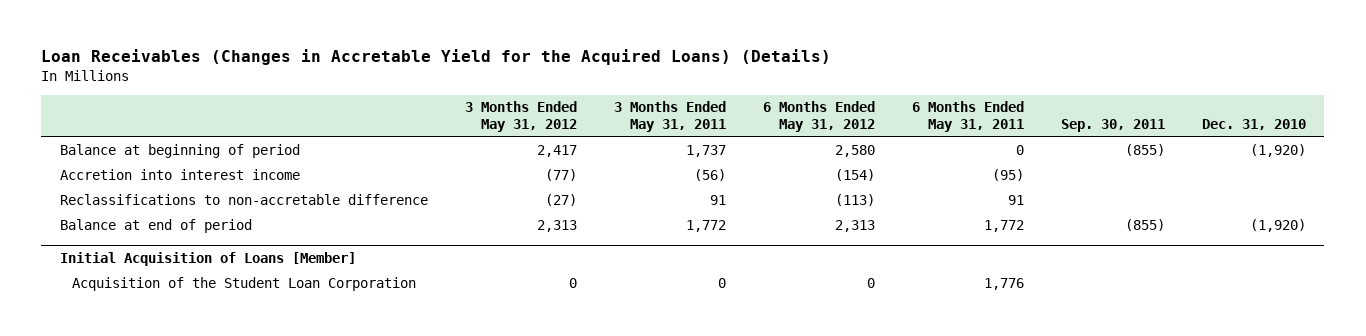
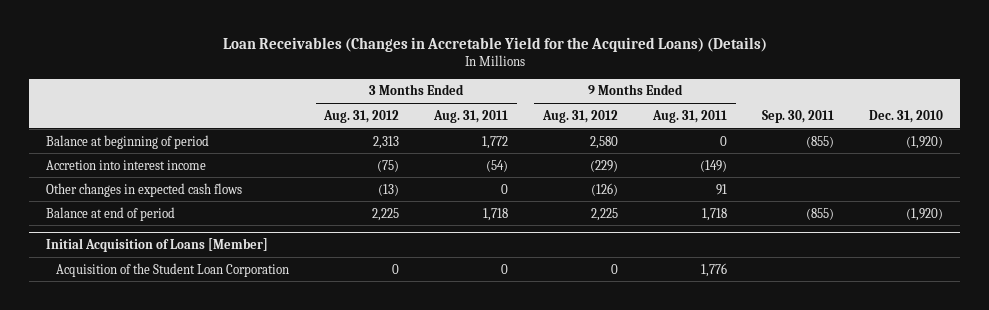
- | 3 Months Ended May 31, 2012 | 3 Months Ended May 31, 2011 | 6 Months Ended May 31, 2012 | 6 Months Ended May 31, 2011 | Sep. 30, 2011 | Dec. 31, 2010
+ | 3 Months Ended Aug. 31, 2012 | 3 Months Ended Aug. 31, 2011 | 9 Months Ended Aug. 31, 2012 | 9 Months Ended Aug. 31, 2011 | Sep. 30, 2011 | Dec. 31, 2010
- Reclassifications to non-accretable difference | (27) | 91 | (113) | 91 | |
+ Other changes in expected cash flows | (13) | 0 | (126) | 91 | |

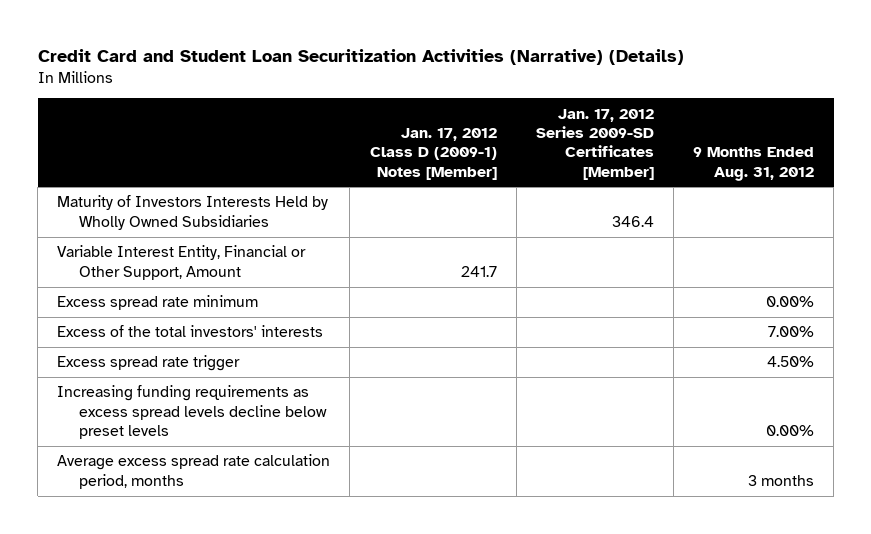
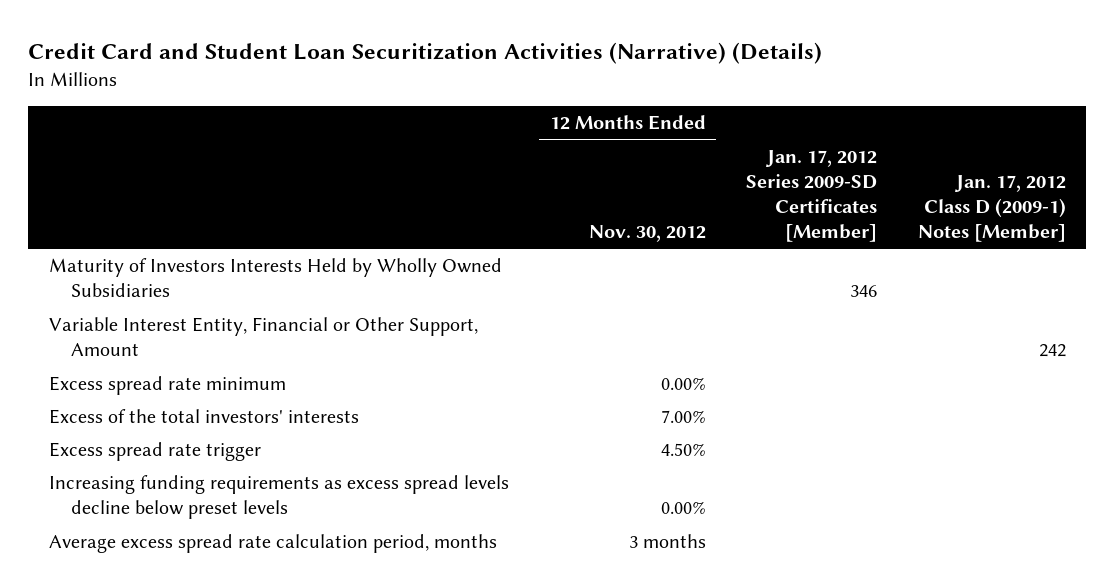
- | Jan. 17, 2012 Class D (2009-1) Notes [Member] | Jan. 17, 2012 Series 2009-SD Certificates [Member] | 9 Months Ended Aug. 31, 2012
+ | 12 Months Ended Nov. 30, 2012 | Jan. 17, 2012 Series 2009-SD Certificates [Member] | Jan. 17, 2012 Class D (2009-1) Notes [Member]
- Maturity of Investors Interests Held by Wholly Owned Subsidiaries | | 346.4 |
- Variable Interest Entity, Financial or Other Support, Amount | 241.7 | |
+ Maturity of Investors Interests Held by Wholly Owned Subsidiaries | | 346 |
+ Variable Interest Entity, Financial or Other Support, Amount | | | 242

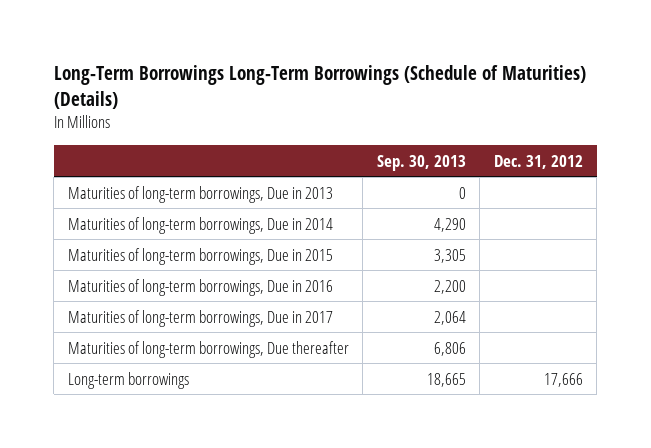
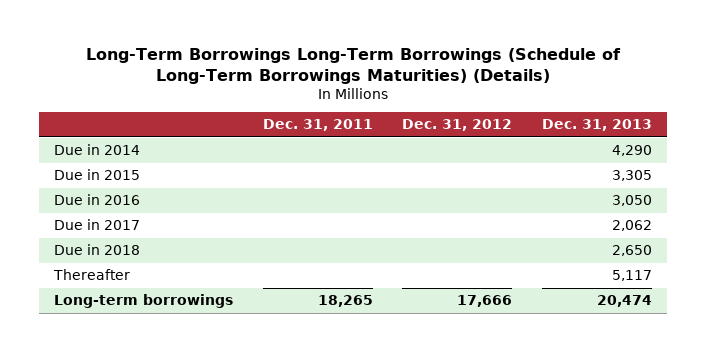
- Long-Term Borrowings Long-Term Borrowings (Schedule of Maturities) (Details)
+ Long-Term Borrowings Long-Term Borrowings (Schedule of Long-Term Borrowings Maturities) (Details)
- | Sep. 30, 2013 | Dec. 31, 2012
+ | Dec. 31, 2011 | Dec. 31, 2012 | Dec. 31, 2013
- Maturities of long-term borrowings, Due in 2013 | 0 |
- Maturities of long-term borrowings, Due in 2014 | 4,290 |
- Maturities of long-term borrowings, Due in 2015 | 3,305 |
- Maturities of long-term borrowings, Due in 2016 | 2,200 |
- Maturities of long-term borrowings, Due in 2017 | 2,064 |
- Maturities of long-term borrowings, Due thereafter | 6,806 |
+ Due in 2014 | | | 4,290
+ Due in 2015 | | | 3,305
+ Due in 2016 | | | 3,050
+ Due in 2017 | | | 2,062
+ Due in 2018 | | | 2,650
+ Thereafter | | | 5,117

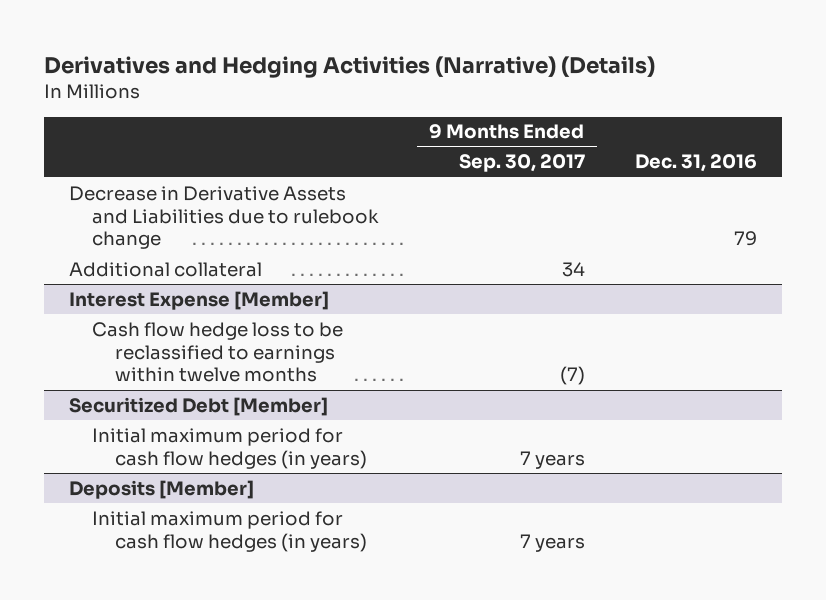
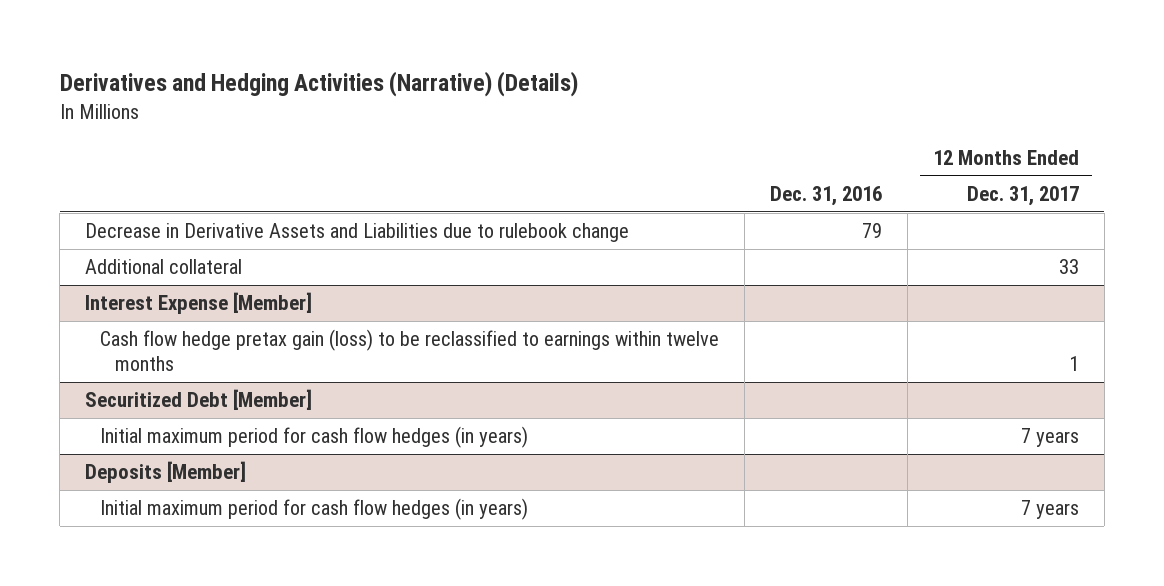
- | 9 Months Ended Sep. 30, 2017 | Dec. 31, 2016
+ | Dec. 31, 2016 | 12 Months Ended Dec. 31, 2017
@ Interest Expense [Member]
- Cash flow hedge loss to be reclassified to earnings within twelve months | (7) |
+ Cash flow hedge pretax gain (loss) to be reclassified to earnings within twelve months | | 1

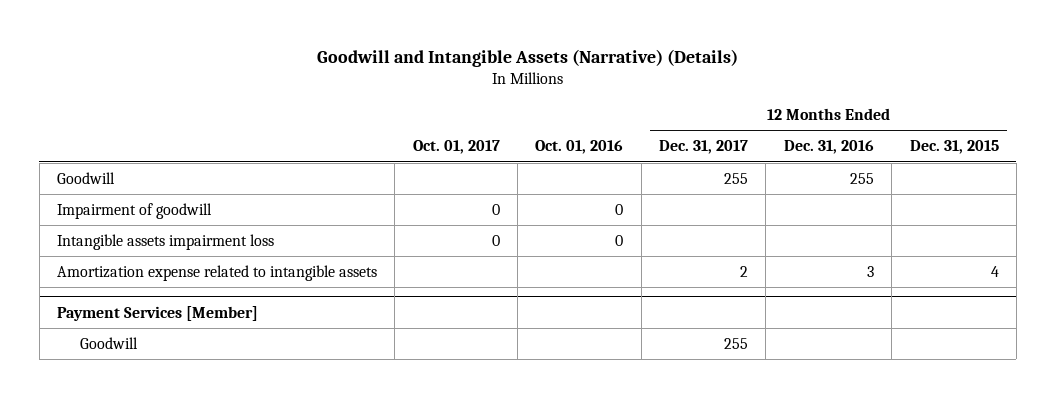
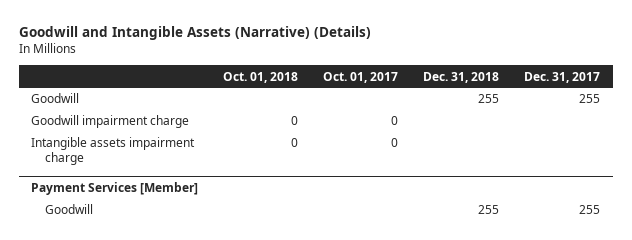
- | Oct. 01, 2017 | Oct. 01, 2016 | 12 Months Ended Dec. 31, 2017 | 12 Months Ended Dec. 31, 2016 | 12 Months Ended Dec. 31, 2015
+ | Oct. 01, 2018 | Oct. 01, 2017 | Dec. 31, 2018 | Dec. 31, 2017
- Impairment of goodwill | 0 | 0 | | |
- Intangible assets impairment loss | 0 | 0 | | |
- Amortization expense related to intangible assets | | | 2 | 3 | 4
+ Goodwill impairment charge | 0 | 0 | |
+ Intangible assets impairment charge | 0 | 0 | |

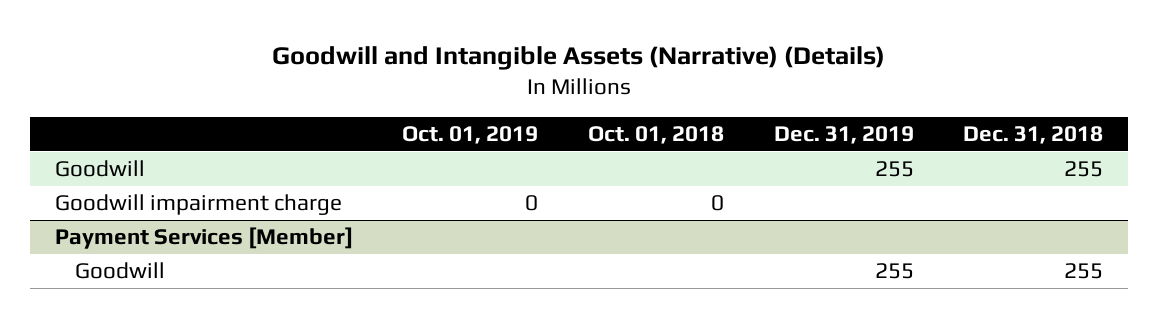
- | Oct. 01, 2018 | Oct. 01, 2017 | Dec. 31, 2018 | Dec. 31, 2017
+ | Oct. 01, 2019 | Oct. 01, 2018 | Dec. 31, 2019 | Dec. 31, 2018
- Intangible assets impairment charge | 0 | 0 | |

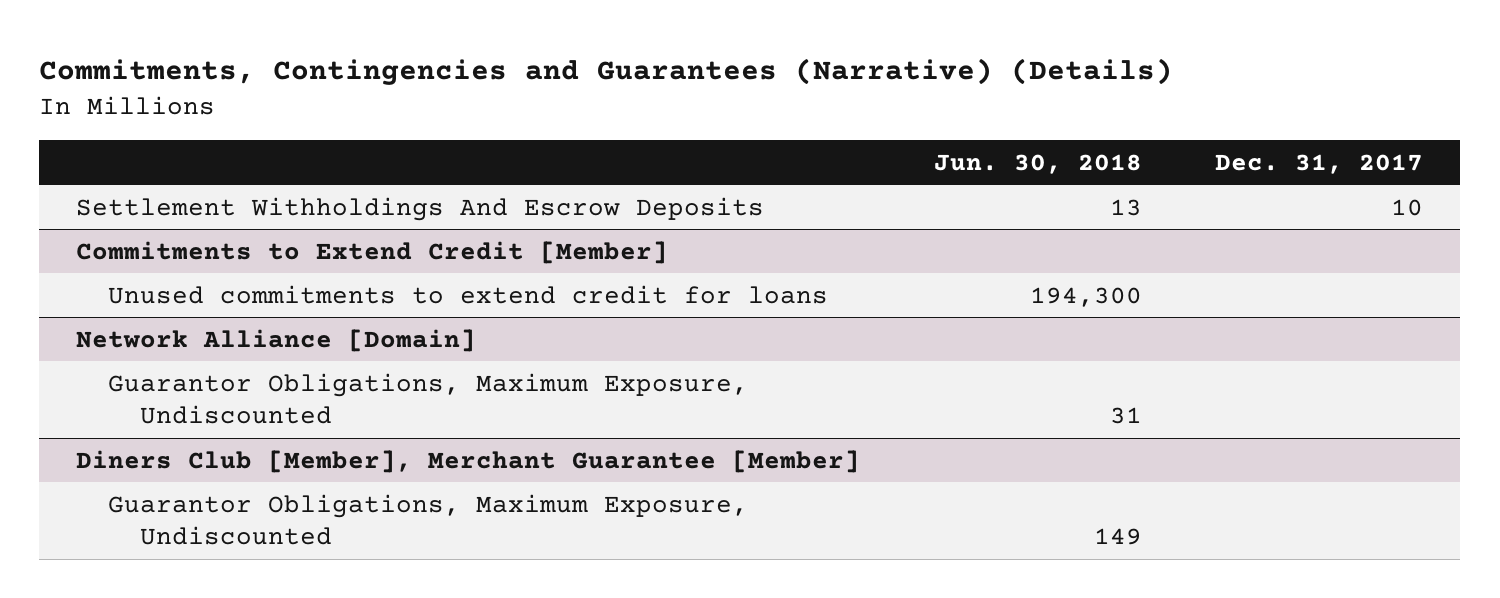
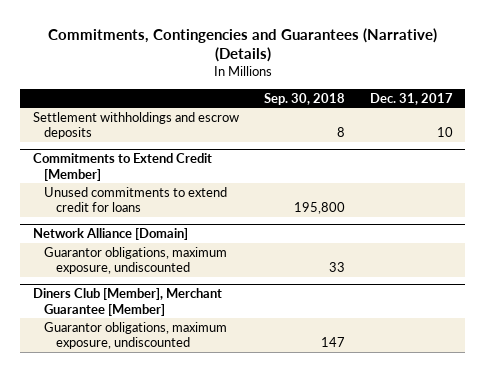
- | Jun. 30, 2018 | Dec. 31, 2017
+ | Sep. 30, 2018 | Dec. 31, 2017
- Settlement Withholdings And Escrow Deposits | 13 | 10
+ Settlement withholdings and escrow deposits | 8 | 10
@ Network Alliance [Domain]
- Guarantor Obligations, Maximum Exposure, Undiscounted | 31 |
+ Guarantor obligations, maximum exposure, undiscounted | 33 |
@ Diners Club [Member], Merchant Guarantee [Member]
- Guarantor Obligations, Maximum Exposure, Undiscounted | 149 |
+ Guarantor obligations, maximum exposure, undiscounted | 147 |

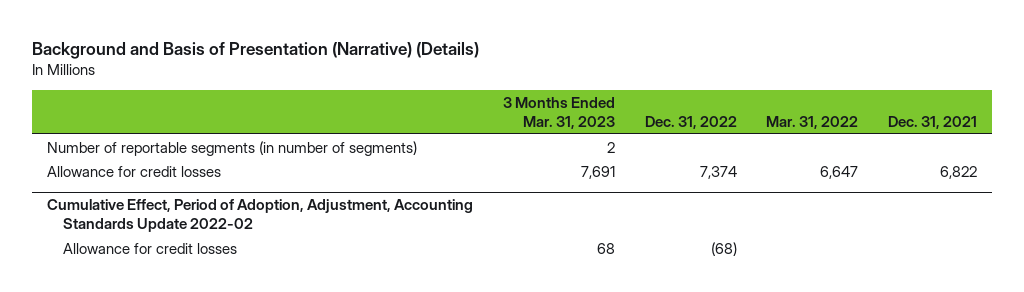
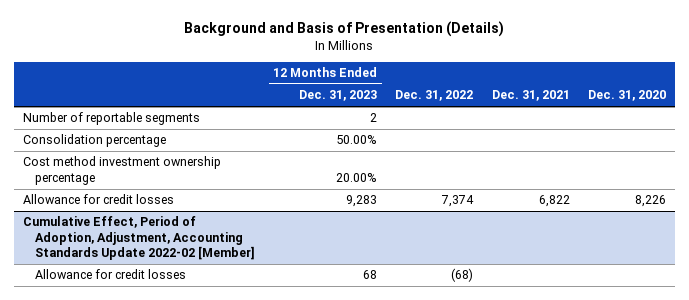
- Background and Basis of Presentation (Narrative) (Details)
+ Background and Basis of Presentation (Details)
- | 3 Months Ended Mar. 31, 2023 | Dec. 31, 2022 | Mar. 31, 2022 | Dec. 31, 2021
+ | 12 Months Ended Dec. 31, 2023 | Dec. 31, 2022 | Dec. 31, 2021 | Dec. 31, 2020
- Number of reportable segments (in number of segments) | 2 | | |
+ Number of reportable segments | 2 | | |
+ Consolidation percentage | 50.00% | | |
+ Cost method investment ownership percentage | 20.00% | | |
- Cumulative Effect, Period of Adoption, Adjustment, Accounting Standards Update 2022-02
+ Cumulative Effect, Period of Adoption, Adjustment, Accounting Standards Update 2022-02 [Member]

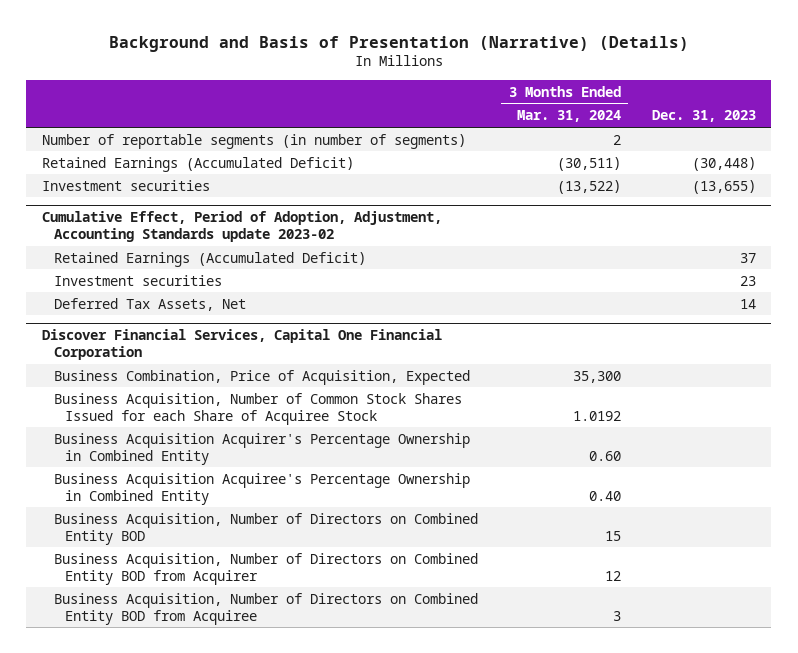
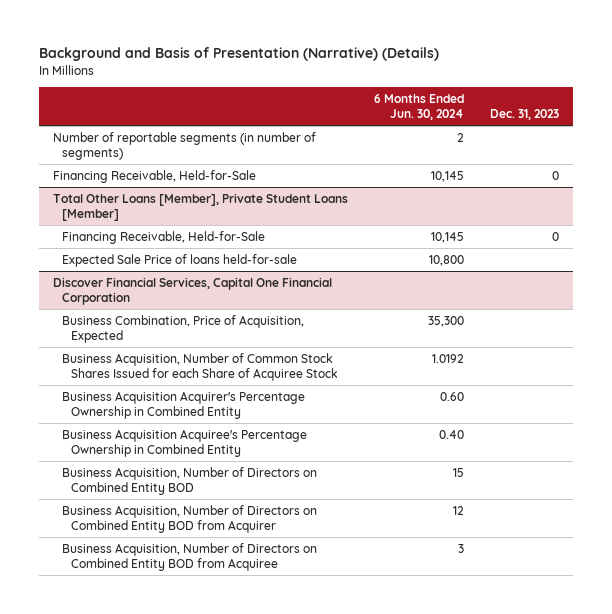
- | 3 Months Ended Mar. 31, 2024 | Dec. 31, 2023
+ | 6 Months Ended Jun. 30, 2024 | Dec. 31, 2023
- Retained Earnings (Accumulated Deficit) | (30,511) | (30,448)
- Investment securities | (13,522) | (13,655)
- Cumulative Effect, Period of Adoption, Adjustment, Accounting Standards update 2023-02
- Retained Earnings (Accumulated Deficit) | | 37
- Investment securities | | 23
- Deferred Tax Assets, Net | | 14
+ Financing Receivable, Held-for-Sale | 10,145 | 0
+ Total Other Loans [Member], Private Student Loans [Member]
+ Financing Receivable, Held-for-Sale | 10,145 | 0
+ Expected Sale Price of loans held-for-sale | 10,800 |

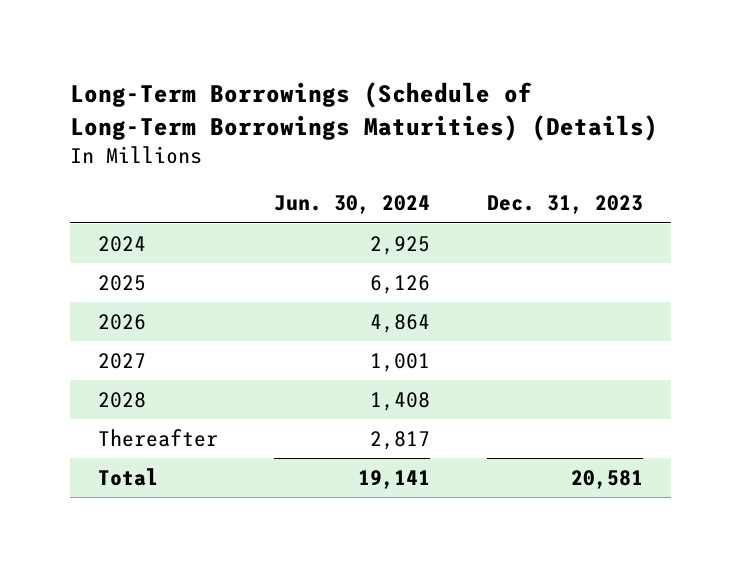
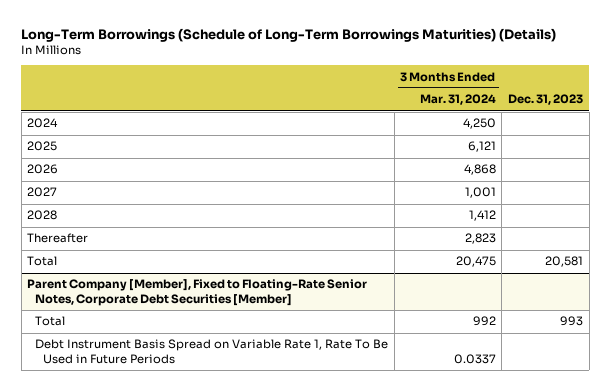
- | Jun. 30, 2024 | Dec. 31, 2023
+ | 3 Months Ended Mar. 31, 2024 | Dec. 31, 2023
+ Parent Company [Member], Fixed to Floating-Rate Senior Notes, Corporate Debt Securities [Member]
+ Total | 992 | 993
+ Debt Instrument Basis Spread on Variable Rate 1, Rate To Be Used in Future Periods | 0.0337 |

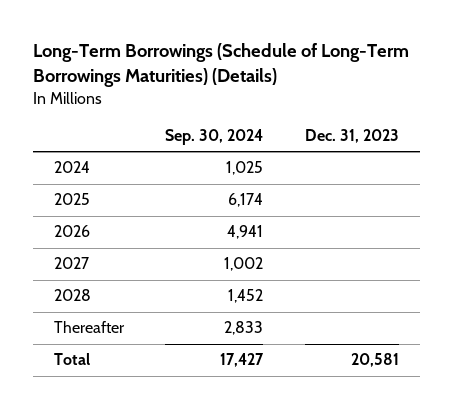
- | 3 Months Ended Mar. 31, 2024 | Dec. 31, 2023
+ | Sep. 30, 2024 | Dec. 31, 2023
- Parent Company [Member], Fixed to Floating-Rate Senior Notes, Corporate Debt Securities [Member]
- Total | 992 | 993
- Debt Instrument Basis Spread on Variable Rate 1, Rate To Be Used in Future Periods | 0.0337 |

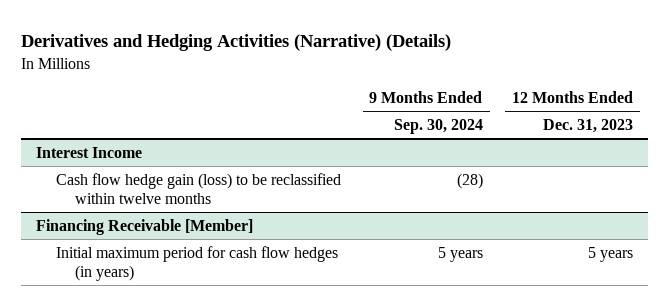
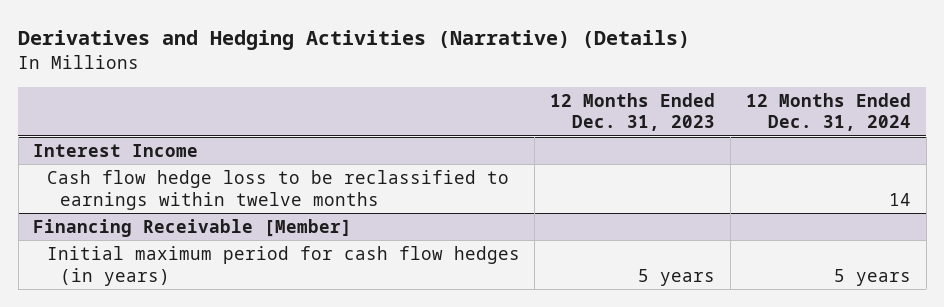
- | 9 Months Ended Sep. 30, 2024 | 12 Months Ended Dec. 31, 2023
+ | 12 Months Ended Dec. 31, 2023 | 12 Months Ended Dec. 31, 2024
@ Interest Income
- Cash flow hedge gain (loss) to be reclassified within twelve months | (28) |
+ Cash flow hedge loss to be reclassified to earnings within twelve months | | 14

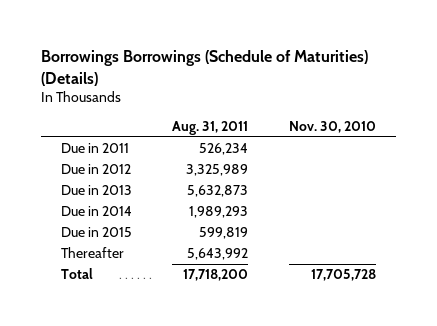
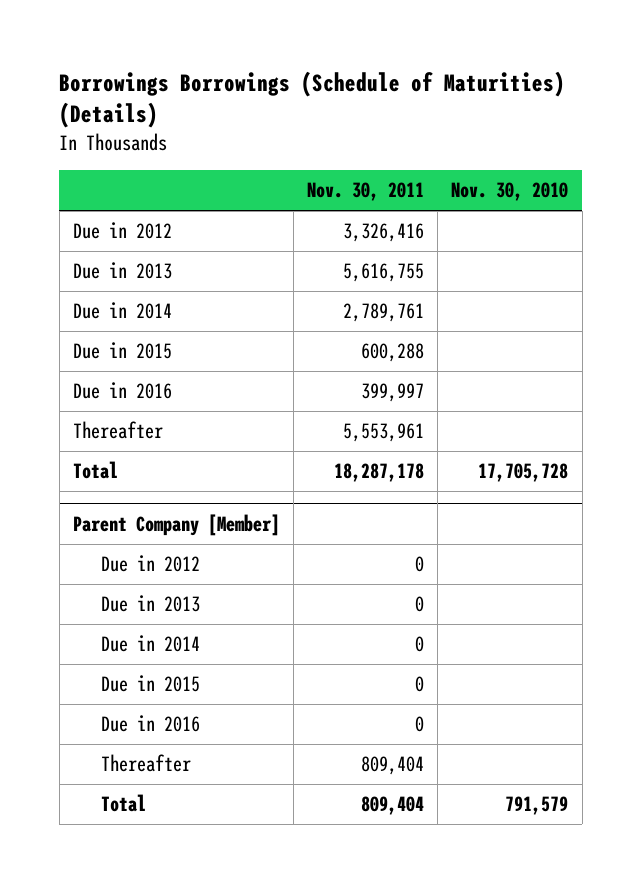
- | Aug. 31, 2011 | Nov. 30, 2010
+ | Nov. 30, 2011 | Nov. 30, 2010
- Due in 2011 | 526,234 |
+ Due in 2016 | 399,997 |
+ Parent Company [Member]
+ Due in 2012 | 0 |
+ Due in 2013 | 0 |
+ Due in 2014 | 0 |
+ Due in 2015 | 0 |
+ Due in 2016 | 0 |
+ Thereafter | 809,404 |
+ Total | 809,404 | 791,579

